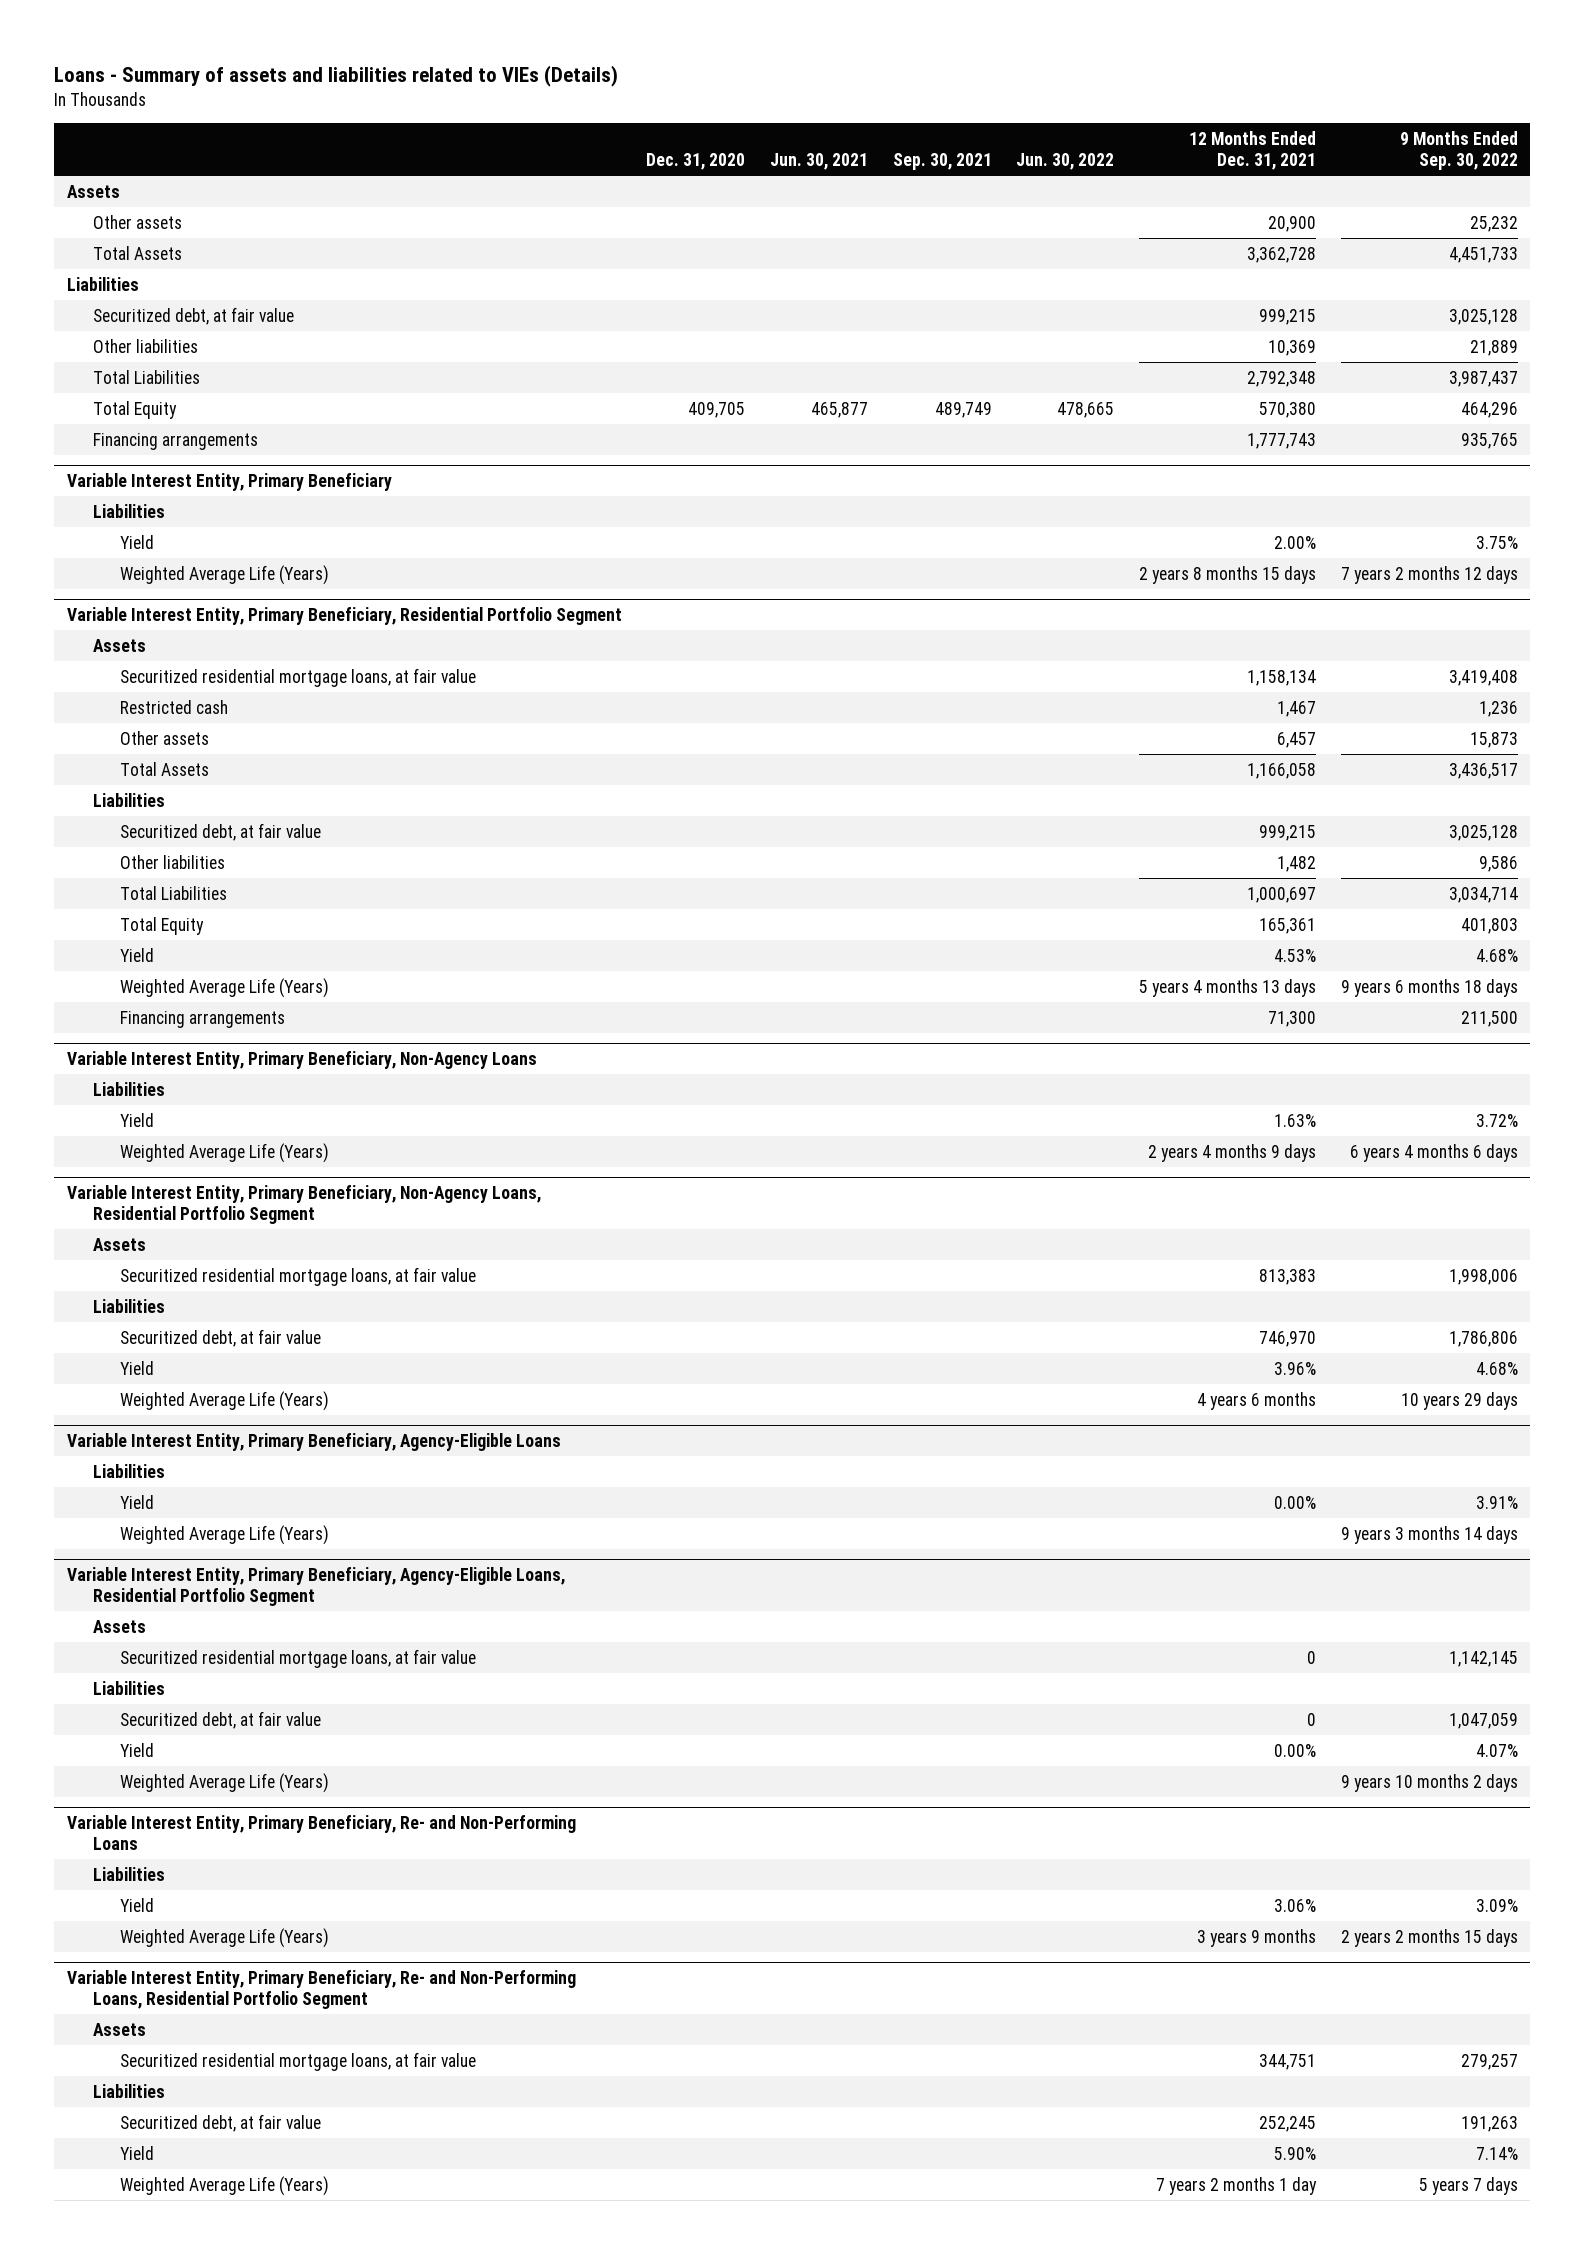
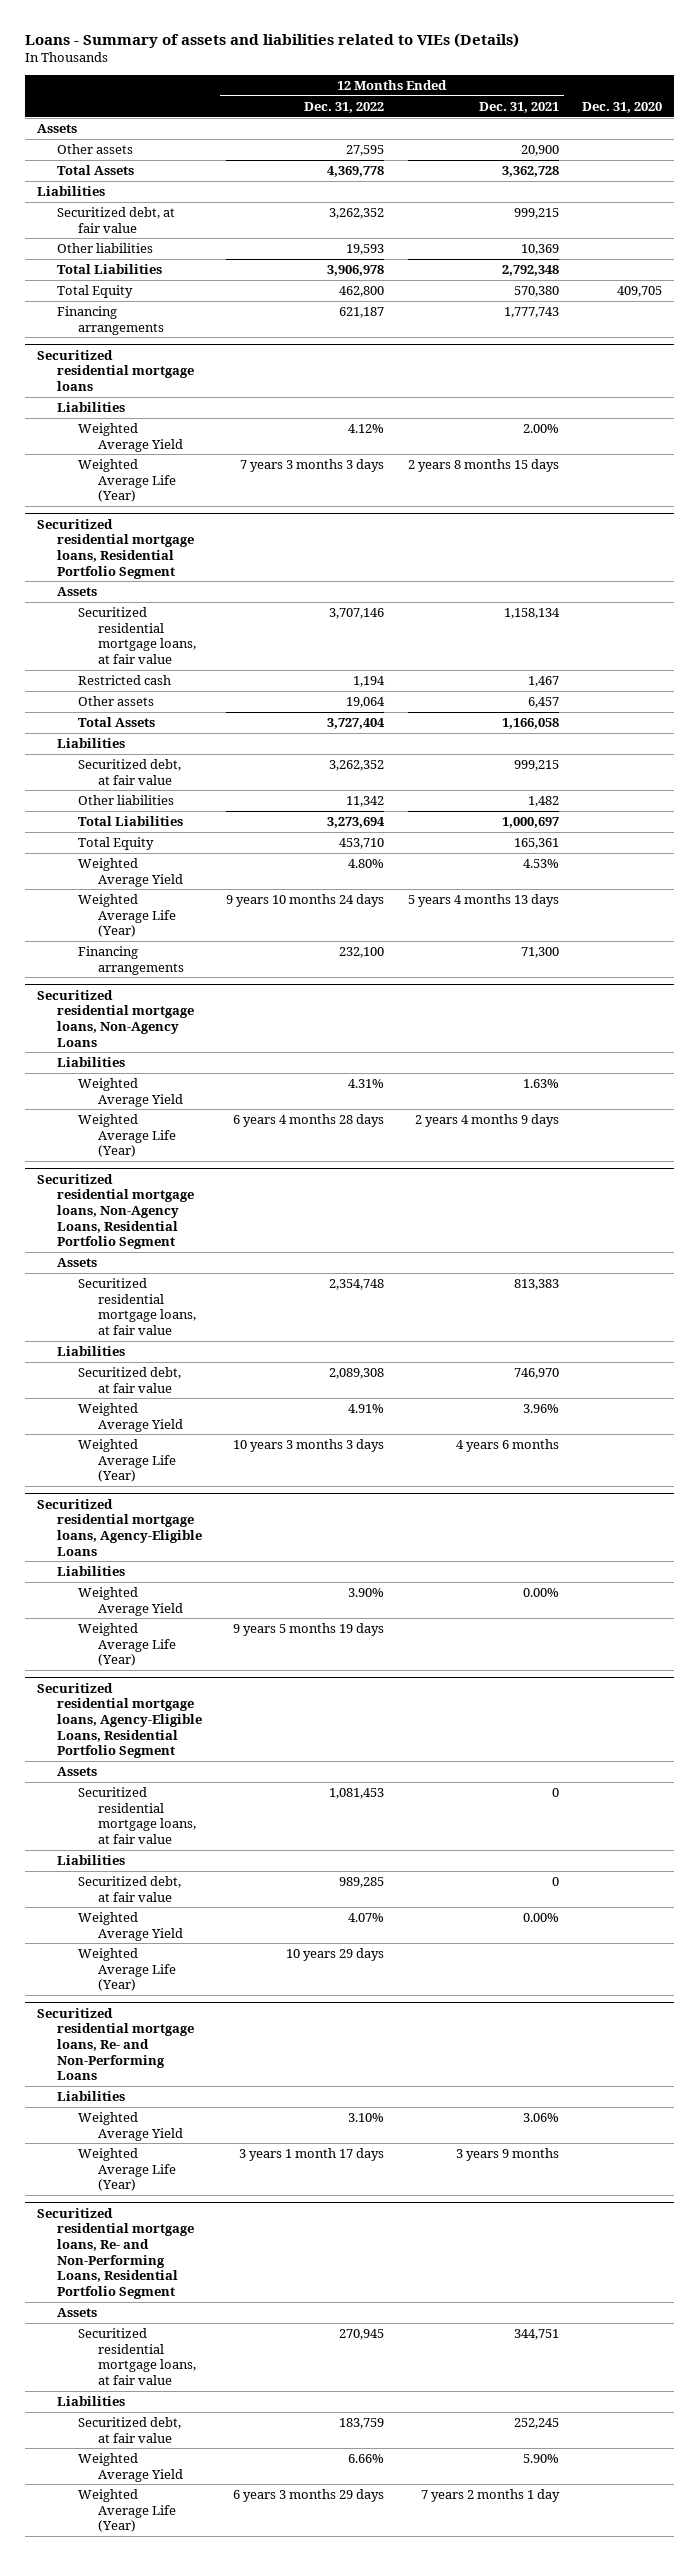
- | Dec. 31, 2020 | Jun. 30, 2021 | Sep. 30, 2021 | Jun. 30, 2022 | 12 Months Ended Dec. 31, 2021 | 9 Months Ended Sep. 30, 2022
+ | 12 Months Ended Dec. 31, 2022 | 12 Months Ended Dec. 31, 2021 | Dec. 31, 2020
- Variable Interest Entity, Primary Beneficiary
+ Securitized residential mortgage loans
- Yield | | | | | 2.00% | 3.75%
- Weighted Average Life (Years) | | | | | 2 years 8 months 15 days | 7 years 2 months 12 days
- Variable Interest Entity, Primary Beneficiary, Residential Portfolio Segment
+ Weighted Average Yield | 4.12% | 2.00% |
+ Weighted Average Life (Year) | 7 years 3 months 3 days | 2 years 8 months 15 days |
+ Securitized residential mortgage loans, Residential Portfolio Segment
- Yield | | | | | 4.53% | 4.68%
- Weighted Average Life (Years) | | | | | 5 years 4 months 13 days | 9 years 6 months 18 days
+ Weighted Average Yield | 4.80% | 4.53% |
+ Weighted Average Life (Year) | 9 years 10 months 24 days | 5 years 4 months 13 days |
- Variable Interest Entity, Primary Beneficiary, Non-Agency Loans
+ Securitized residential mortgage loans, Non-Agency Loans
- Yield | | | | | 1.63% | 3.72%
- Weighted Average Life (Years) | | | | | 2 years 4 months 9 days | 6 years 4 months 6 days
- Variable Interest Entity, Primary Beneficiary, Non-Agency Loans, Residential Portfolio Segment
+ Weighted Average Yield | 4.31% | 1.63% |
+ Weighted Average Life (Year) | 6 years 4 months 28 days | 2 years 4 months 9 days |
+ Securitized residential mortgage loans, Non-Agency Loans, Residential Portfolio Segment
- Yield | | | | | 3.96% | 4.68%
- Weighted Average Life (Years) | | | | | 4 years 6 months | 10 years 29 days
- Variable Interest Entity, Primary Beneficiary, Agency-Eligible Loans
+ Weighted Average Yield | 4.91% | 3.96% |
+ Weighted Average Life (Year) | 10 years 3 months 3 days | 4 years 6 months |
+ Securitized residential mortgage loans, Agency-Eligible Loans
- Yield | | | | | 0.00% | 3.91%
- Weighted Average Life (Years) | | | | | | 9 years 3 months 14 days
- Variable Interest Entity, Primary Beneficiary, Agency-Eligible Loans, Residential Portfolio Segment
+ Weighted Average Yield | 3.90% | 0.00% |
+ Weighted Average Life (Year) | 9 years 5 months 19 days | |
+ Securitized residential mortgage loans, Agency-Eligible Loans, Residential Portfolio Segment
- Yield | | | | | 0.00% | 4.07%
- Weighted Average Life (Years) | | | | | | 9 years 10 months 2 days
- Variable Interest Entity, Primary Beneficiary, Re- and Non-Performing Loans
+ Weighted Average Yield | 4.07% | 0.00% |
+ Weighted Average Life (Year) | 10 years 29 days | |
+ Securitized residential mortgage loans, Re- and Non-Performing Loans
- Yield | | | | | 3.06% | 3.09%
- Weighted Average Life (Years) | | | | | 3 years 9 months | 2 years 2 months 15 days
- Variable Interest Entity, Primary Beneficiary, Re- and Non-Performing Loans, Residential Portfolio Segment
+ Weighted Average Yield | 3.10% | 3.06% |
+ Weighted Average Life (Year) | 3 years 1 month 17 days | 3 years 9 months |
+ Securitized residential mortgage loans, Re- and Non-Performing Loans, Residential Portfolio Segment
- Yield | | | | | 5.90% | 7.14%
- Weighted Average Life (Years) | | | | | 7 years 2 months 1 day | 5 years 7 days
+ Weighted Average Yield | 6.66% | 5.90% |
+ Weighted Average Life (Year) | 6 years 3 months 29 days | 7 years 2 months 1 day |

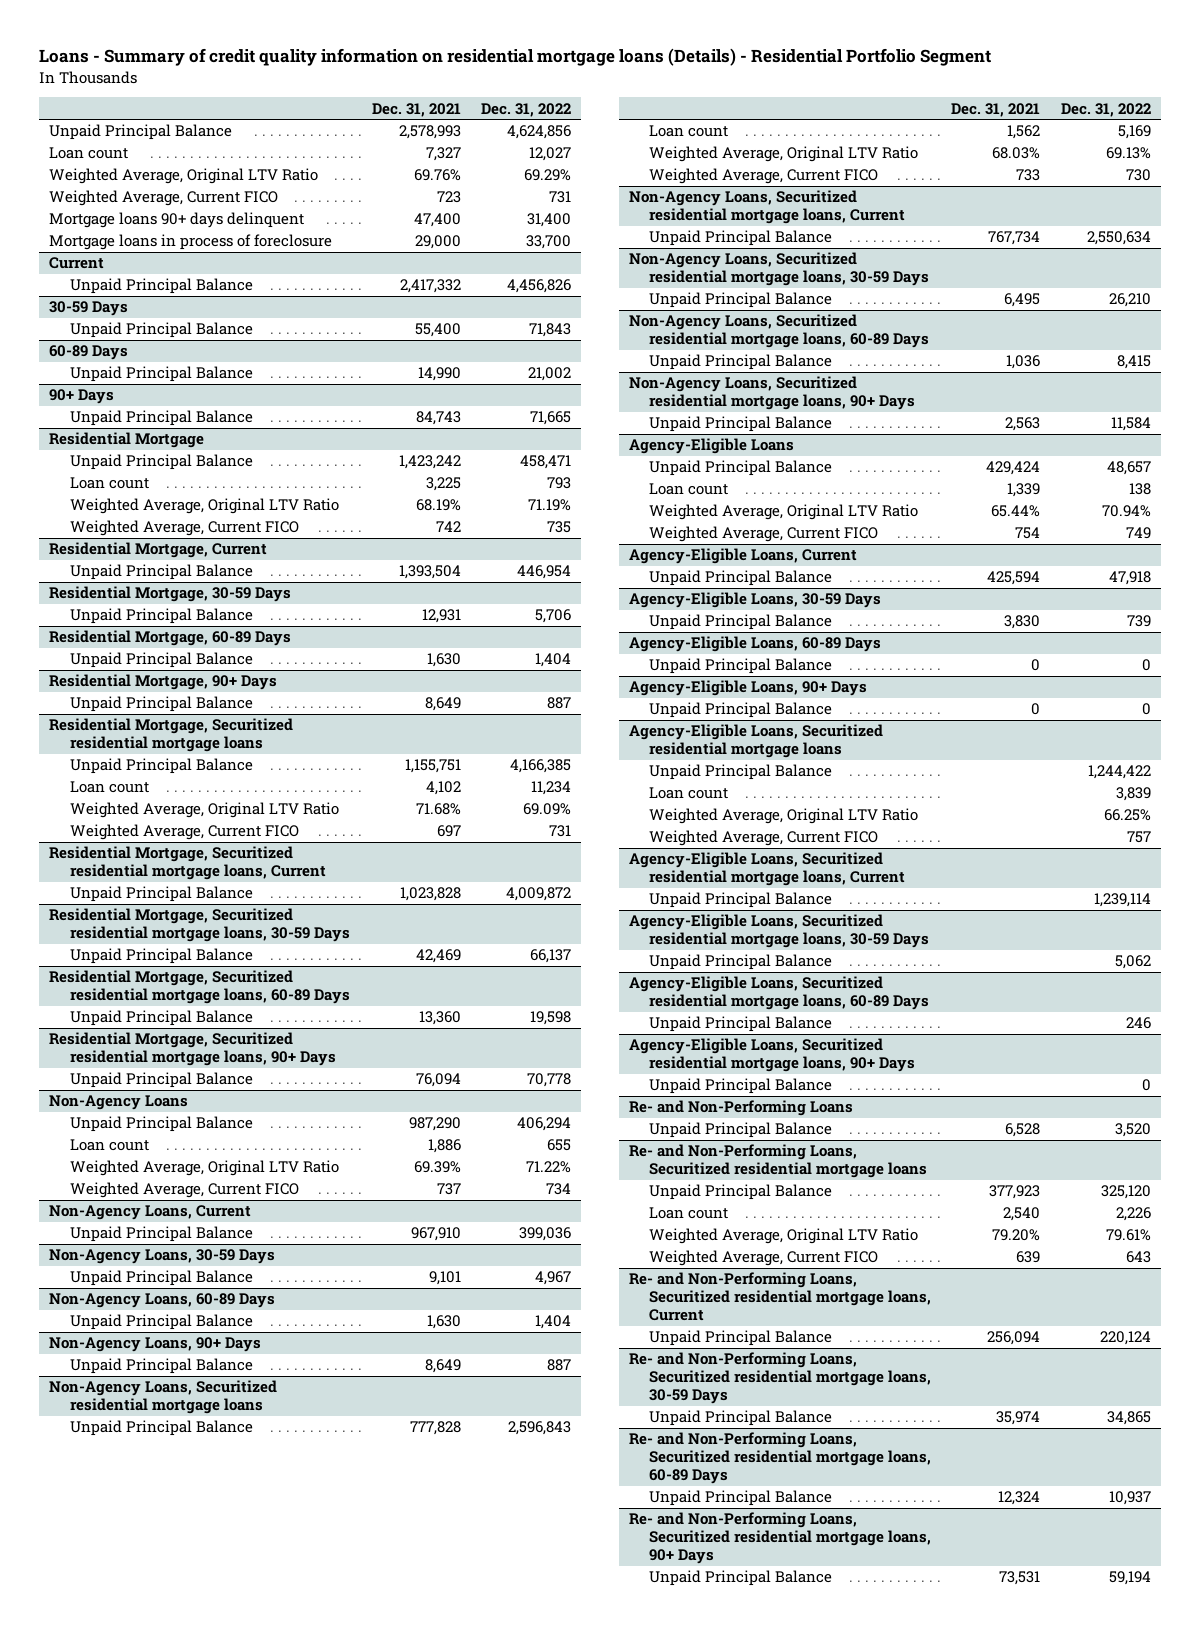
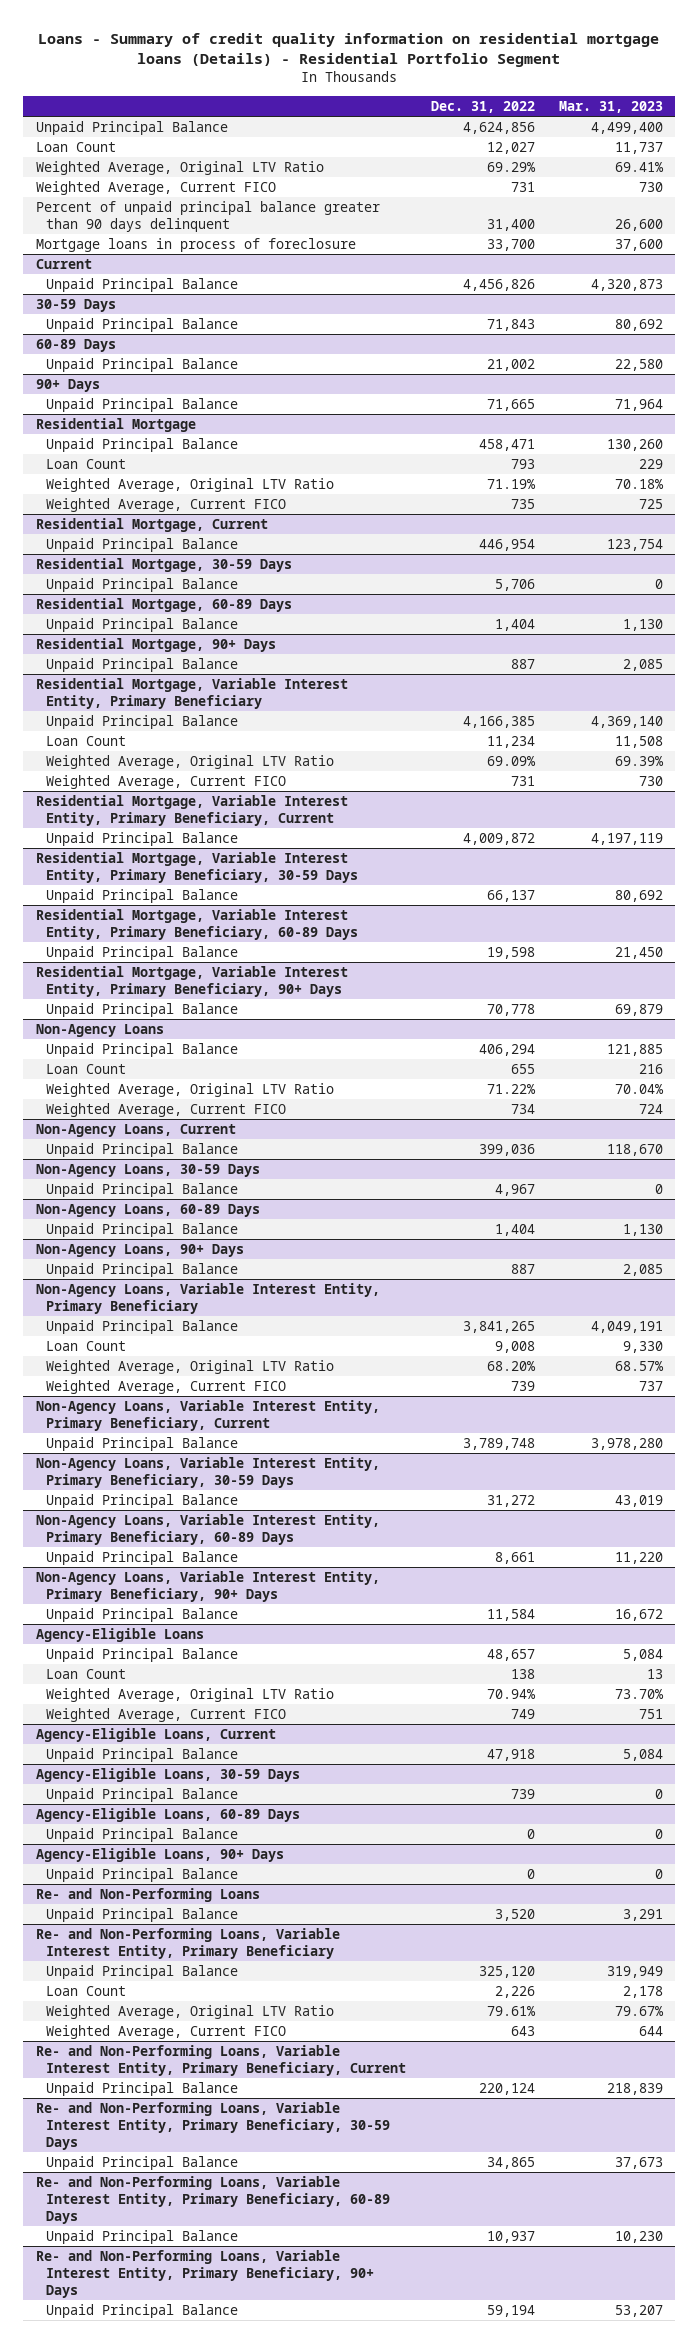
- | Dec. 31, 2021 | Dec. 31, 2022
+ | Dec. 31, 2022 | Mar. 31, 2023
- Loan count | 7,327 | 12,027
+ Loan Count | 12,027 | 11,737
- Mortgage loans 90+ days delinquent | 47,400 | 31,400
+ Percent of unpaid principal balance greater than 90 days delinquent | 31,400 | 26,600
@ Residential Mortgage
- Loan count | 3,225 | 793
+ Loan Count | 793 | 229
- Residential Mortgage, Securitized residential mortgage loans
+ Residential Mortgage, Variable Interest Entity, Primary Beneficiary
- Loan count | 4,102 | 11,234
+ Loan Count | 11,234 | 11,508
- Residential Mortgage, Securitized residential mortgage loans, Current
+ Residential Mortgage, Variable Interest Entity, Primary Beneficiary, Current
- Residential Mortgage, Securitized residential mortgage loans, 30-59 Days
+ Residential Mortgage, Variable Interest Entity, Primary Beneficiary, 30-59 Days
- Residential Mortgage, Securitized residential mortgage loans, 60-89 Days
+ Residential Mortgage, Variable Interest Entity, Primary Beneficiary, 60-89 Days
- Residential Mortgage, Securitized residential mortgage loans, 90+ Days
+ Residential Mortgage, Variable Interest Entity, Primary Beneficiary, 90+ Days
@ Non-Agency Loans
- Loan count | 1,886 | 655
+ Loan Count | 655 | 216
- Non-Agency Loans, Securitized residential mortgage loans
- Unpaid Principal Balance | 777,828 | 2,596,843
- Loan count | 1,562 | 5,169
- Weighted Average, Original LTV Ratio | 68.03% | 69.13%
- Weighted Average, Current FICO | 733 | 730
- Non-Agency Loans, Securitized residential mortgage loans, Current
- Unpaid Principal Balance | 767,734 | 2,550,634
- Non-Agency Loans, Securitized residential mortgage loans, 30-59 Days
- Unpaid Principal Balance | 6,495 | 26,210
- Non-Agency Loans, Securitized residential mortgage loans, 60-89 Days
- Unpaid Principal Balance | 1,036 | 8,415
- Non-Agency Loans, Securitized residential mortgage loans, 90+ Days
+ Non-Agency Loans, Variable Interest Entity, Primary Beneficiary
+ Unpaid Principal Balance | 3,841,265 | 4,049,191
+ Loan Count | 9,008 | 9,330
+ Weighted Average, Original LTV Ratio | 68.20% | 68.57%
+ Weighted Average, Current FICO | 739 | 737
+ Non-Agency Loans, Variable Interest Entity, Primary Beneficiary, Current
+ Unpaid Principal Balance | 3,789,748 | 3,978,280
+ Non-Agency Loans, Variable Interest Entity, Primary Beneficiary, 30-59 Days
+ Unpaid Principal Balance | 31,272 | 43,019
+ Non-Agency Loans, Variable Interest Entity, Primary Beneficiary, 60-89 Days
+ Unpaid Principal Balance | 8,661 | 11,220
+ Non-Agency Loans, Variable Interest Entity, Primary Beneficiary, 90+ Days
@ Agency-Eligible Loans
- Loan count | 1,339 | 138
+ Loan Count | 138 | 13
- Agency-Eligible Loans, Securitized residential mortgage loans
- Unpaid Principal Balance | | 1,244,422
- Loan count | | 3,839
- Weighted Average, Original LTV Ratio | | 66.25%
- Weighted Average, Current FICO | | 757
- Agency-Eligible Loans, Securitized residential mortgage loans, Current
- Unpaid Principal Balance | | 1,239,114
- Agency-Eligible Loans, Securitized residential mortgage loans, 30-59 Days
- Unpaid Principal Balance | | 5,062
- Agency-Eligible Loans, Securitized residential mortgage loans, 60-89 Days
- Unpaid Principal Balance | | 246
- Agency-Eligible Loans, Securitized residential mortgage loans, 90+ Days
- Unpaid Principal Balance | | 0
- Re- and Non-Performing Loans, Securitized residential mortgage loans
+ Re- and Non-Performing Loans, Variable Interest Entity, Primary Beneficiary
- Loan count | 2,540 | 2,226
+ Loan Count | 2,226 | 2,178
- Re- and Non-Performing Loans, Securitized residential mortgage loans, Current
+ Re- and Non-Performing Loans, Variable Interest Entity, Primary Beneficiary, Current
- Re- and Non-Performing Loans, Securitized residential mortgage loans, 30-59 Days
+ Re- and Non-Performing Loans, Variable Interest Entity, Primary Beneficiary, 30-59 Days
- Re- and Non-Performing Loans, Securitized residential mortgage loans, 60-89 Days
+ Re- and Non-Performing Loans, Variable Interest Entity, Primary Beneficiary, 60-89 Days
- Re- and Non-Performing Loans, Securitized residential mortgage loans, 90+ Days
+ Re- and Non-Performing Loans, Variable Interest Entity, Primary Beneficiary, 90+ Days

